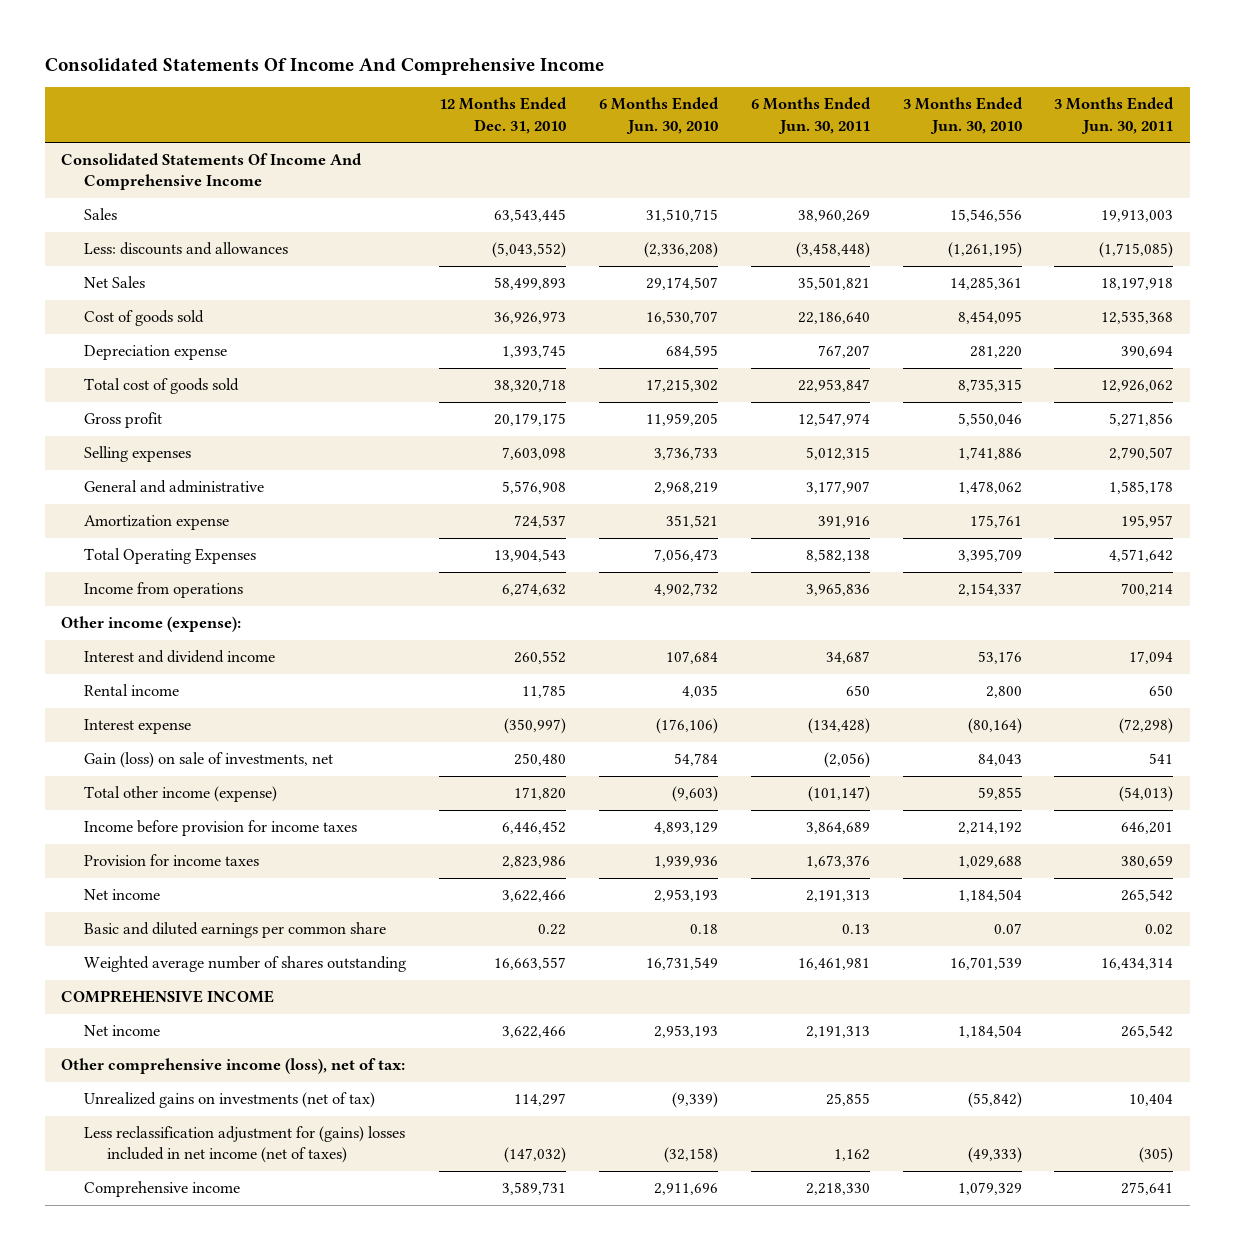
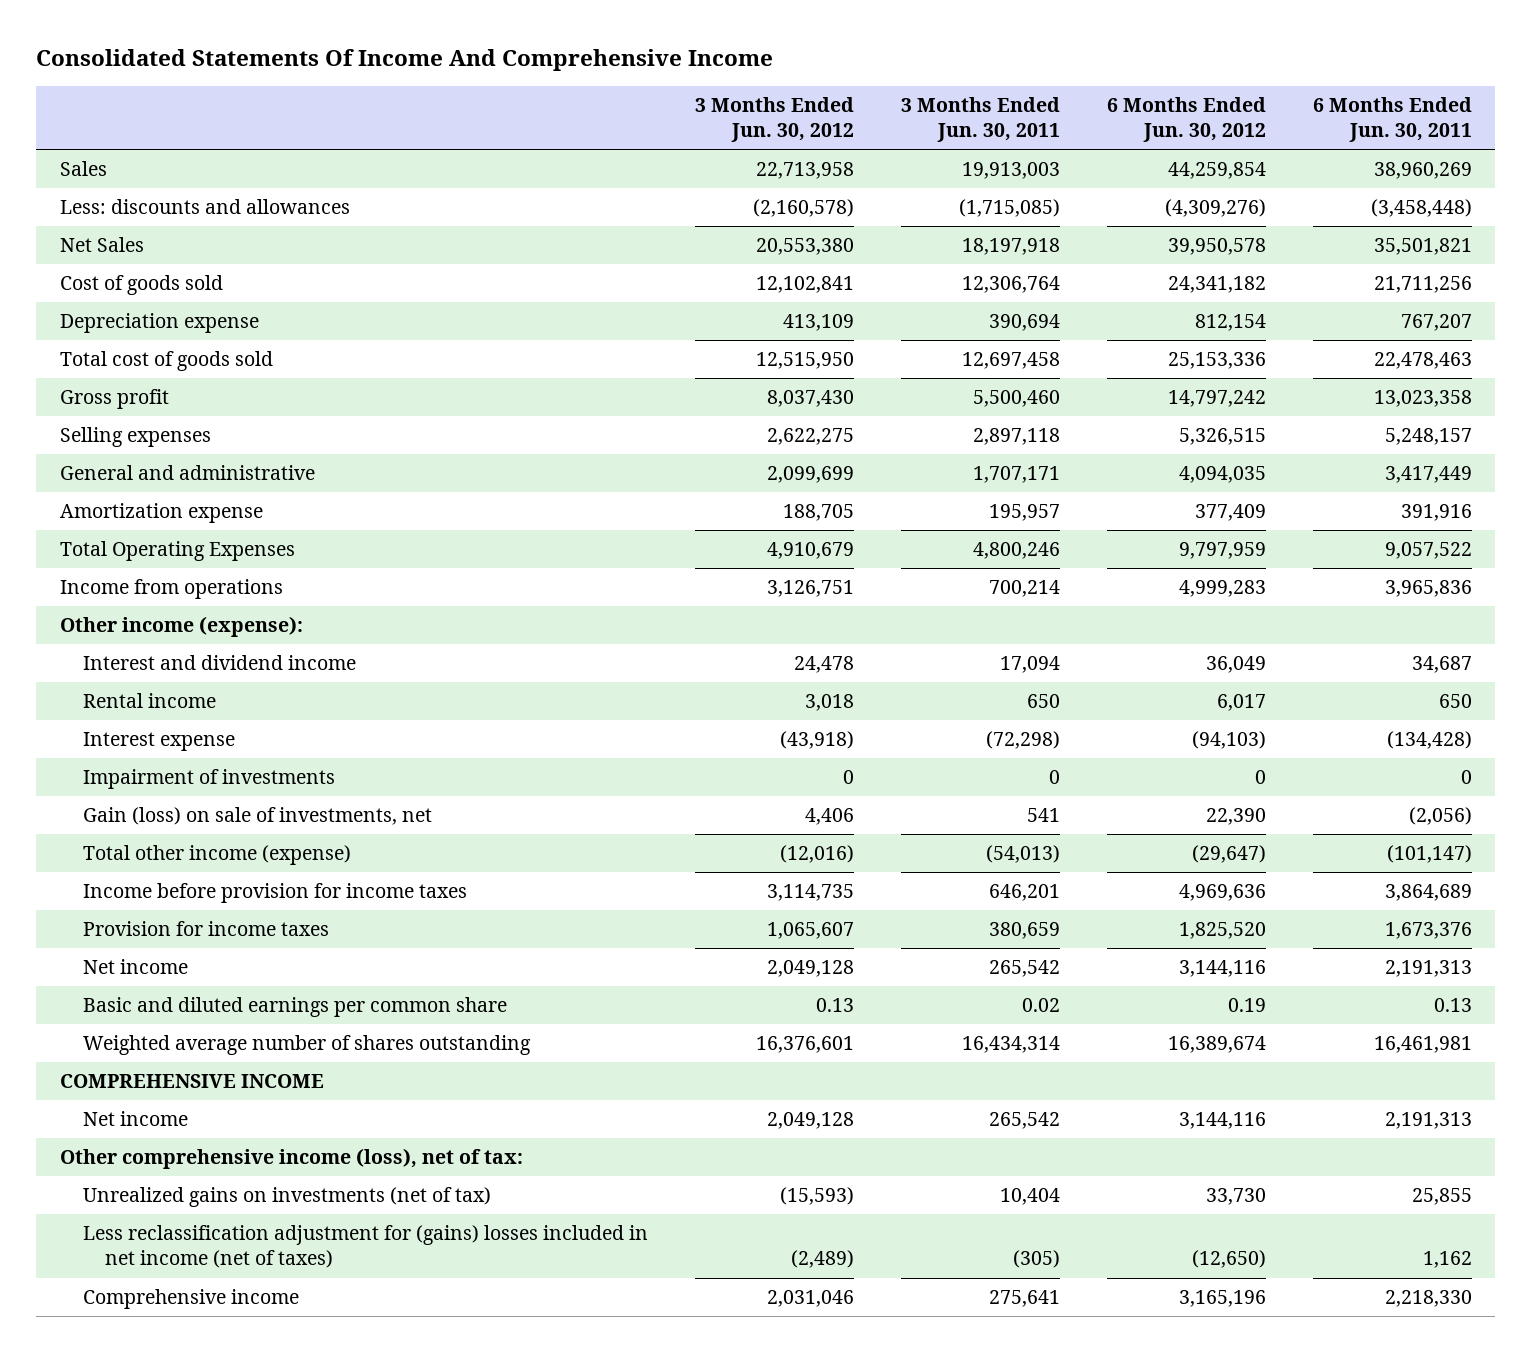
- | 12 Months Ended Dec. 31, 2010 | 6 Months Ended Jun. 30, 2010 | 6 Months Ended Jun. 30, 2011 | 3 Months Ended Jun. 30, 2010 | 3 Months Ended Jun. 30, 2011
+ | 3 Months Ended Jun. 30, 2012 | 3 Months Ended Jun. 30, 2011 | 6 Months Ended Jun. 30, 2012 | 6 Months Ended Jun. 30, 2011
- Consolidated Statements Of Income And Comprehensive Income
- Cost of goods sold | 36,926,973 | 16,530,707 | 22,186,640 | 8,454,095 | 12,535,368
+ Cost of goods sold | 12,102,841 | 12,306,764 | 24,341,182 | 21,711,256
- Total cost of goods sold | 38,320,718 | 17,215,302 | 22,953,847 | 8,735,315 | 12,926,062
- Gross profit | 20,179,175 | 11,959,205 | 12,547,974 | 5,550,046 | 5,271,856
- Selling expenses | 7,603,098 | 3,736,733 | 5,012,315 | 1,741,886 | 2,790,507
- General and administrative | 5,576,908 | 2,968,219 | 3,177,907 | 1,478,062 | 1,585,178
+ Total cost of goods sold | 12,515,950 | 12,697,458 | 25,153,336 | 22,478,463
+ Gross profit | 8,037,430 | 5,500,460 | 14,797,242 | 13,023,358
+ Selling expenses | 2,622,275 | 2,897,118 | 5,326,515 | 5,248,157
+ General and administrative | 2,099,699 | 1,707,171 | 4,094,035 | 3,417,449
- Total Operating Expenses | 13,904,543 | 7,056,473 | 8,582,138 | 3,395,709 | 4,571,642
+ Total Operating Expenses | 4,910,679 | 4,800,246 | 9,797,959 | 9,057,522
+ Impairment of investments | 0 | 0 | 0 | 0

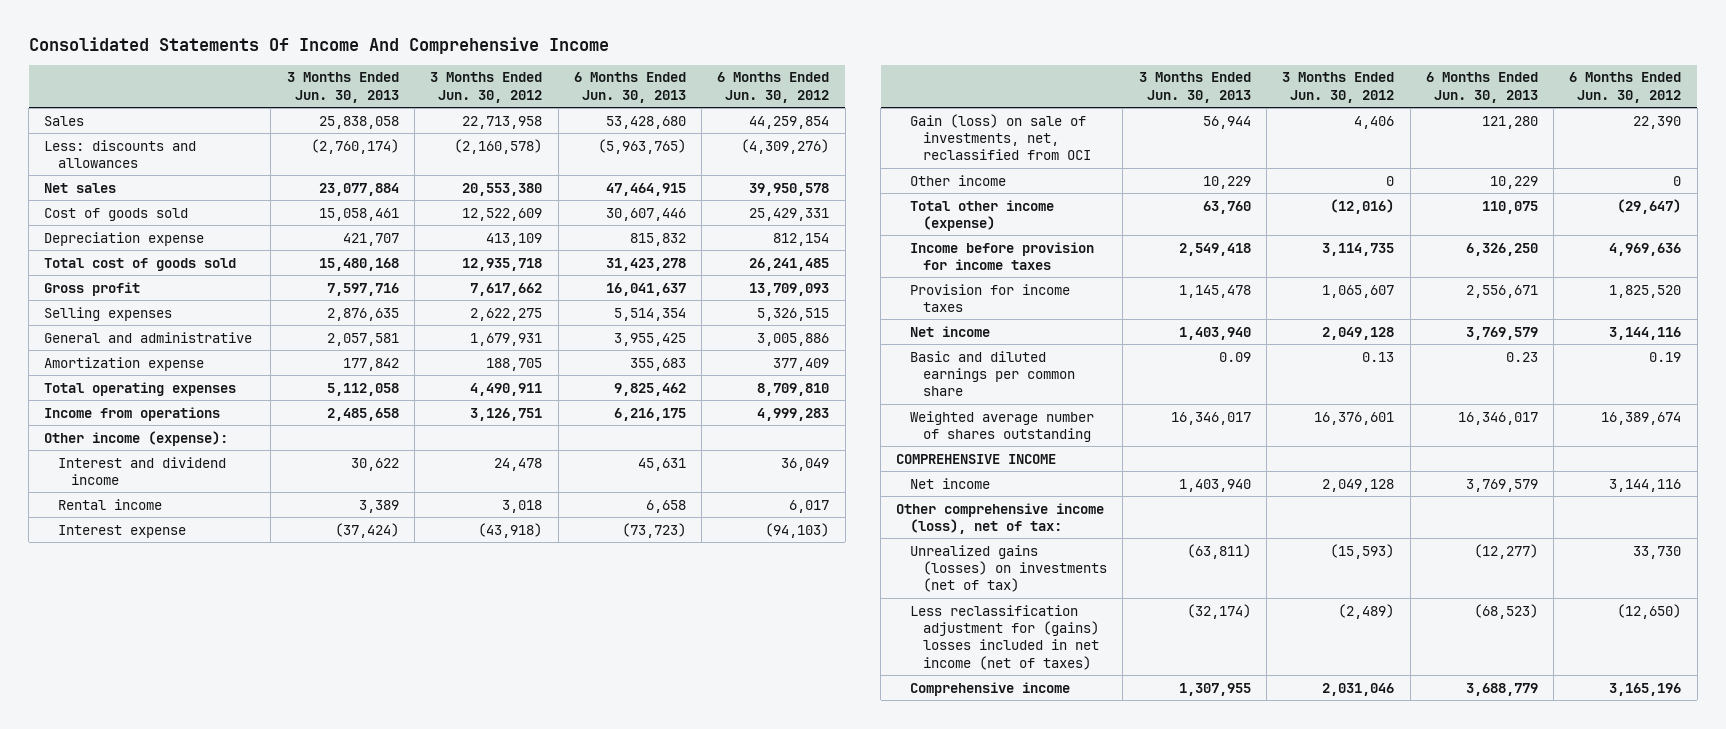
- | 3 Months Ended Jun. 30, 2012 | 3 Months Ended Jun. 30, 2011 | 6 Months Ended Jun. 30, 2012 | 6 Months Ended Jun. 30, 2011
+ | 3 Months Ended Jun. 30, 2013 | 3 Months Ended Jun. 30, 2012 | 6 Months Ended Jun. 30, 2013 | 6 Months Ended Jun. 30, 2012
- Net Sales | 20,553,380 | 18,197,918 | 39,950,578 | 35,501,821
- Cost of goods sold | 12,102,841 | 12,306,764 | 24,341,182 | 21,711,256
+ Net sales | 23,077,884 | 20,553,380 | 47,464,915 | 39,950,578
+ Cost of goods sold | 15,058,461 | 12,522,609 | 30,607,446 | 25,429,331
- Total cost of goods sold | 12,515,950 | 12,697,458 | 25,153,336 | 22,478,463
- Gross profit | 8,037,430 | 5,500,460 | 14,797,242 | 13,023,358
+ Total cost of goods sold | 15,480,168 | 12,935,718 | 31,423,278 | 26,241,485
+ Gross profit | 7,597,716 | 7,617,662 | 16,041,637 | 13,709,093
- General and administrative | 2,099,699 | 1,707,171 | 4,094,035 | 3,417,449
+ General and administrative | 2,057,581 | 1,679,931 | 3,955,425 | 3,005,886
- Total Operating Expenses | 4,910,679 | 4,800,246 | 9,797,959 | 9,057,522
+ Total operating expenses | 5,112,058 | 4,490,911 | 9,825,462 | 8,709,810
- Impairment of investments | 0 | 0 | 0 | 0
- Gain (loss) on sale of investments, net | 4,406 | 541 | 22,390 | (2,056)
+ Gain (loss) on sale of investments, net, reclassified from OCI | 56,944 | 4,406 | 121,280 | 22,390
+ Other income | 10,229 | 0 | 10,229 | 0
- Unrealized gains on investments (net of tax) | (15,593) | 10,404 | 33,730 | 25,855
+ Unrealized gains (losses) on investments (net of tax) | (63,811) | (15,593) | (12,277) | 33,730

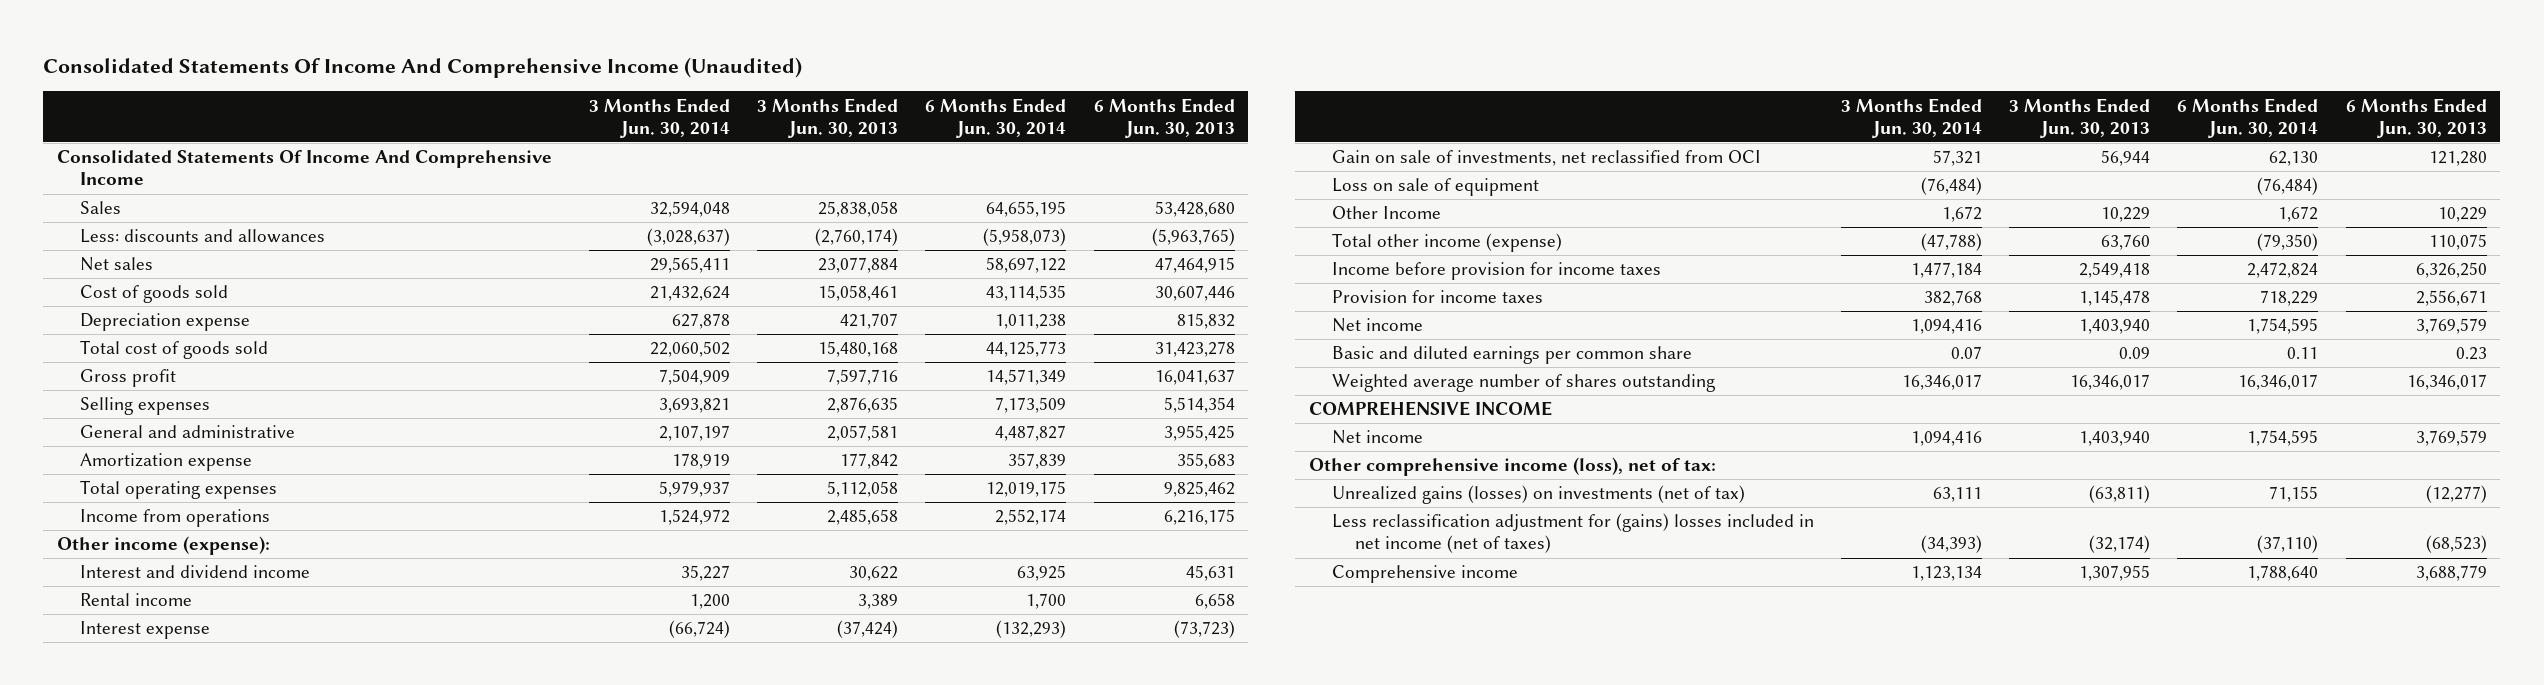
- Consolidated Statements Of Income And Comprehensive Income
+ Consolidated Statements Of Income And Comprehensive Income (Unaudited)
- | 3 Months Ended Jun. 30, 2013 | 3 Months Ended Jun. 30, 2012 | 6 Months Ended Jun. 30, 2013 | 6 Months Ended Jun. 30, 2012
+ | 3 Months Ended Jun. 30, 2014 | 3 Months Ended Jun. 30, 2013 | 6 Months Ended Jun. 30, 2014 | 6 Months Ended Jun. 30, 2013
+ Consolidated Statements Of Income And Comprehensive Income
- Gain (loss) on sale of investments, net, reclassified from OCI | 56,944 | 4,406 | 121,280 | 22,390
- Other income | 10,229 | 0 | 10,229 | 0
+ Gain on sale of investments, net reclassified from OCI | 57,321 | 56,944 | 62,130 | 121,280
+ Loss on sale of equipment | (76,484) | | (76,484) |
+ Other Income | 1,672 | 10,229 | 1,672 | 10,229

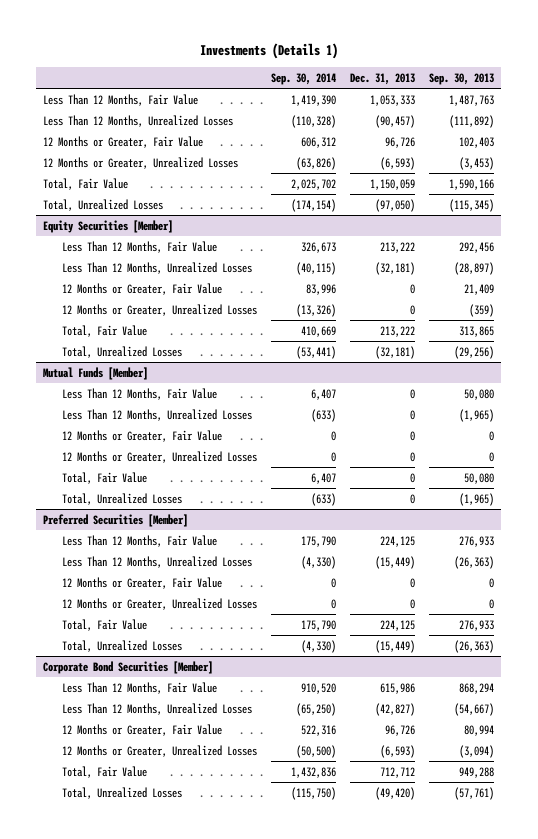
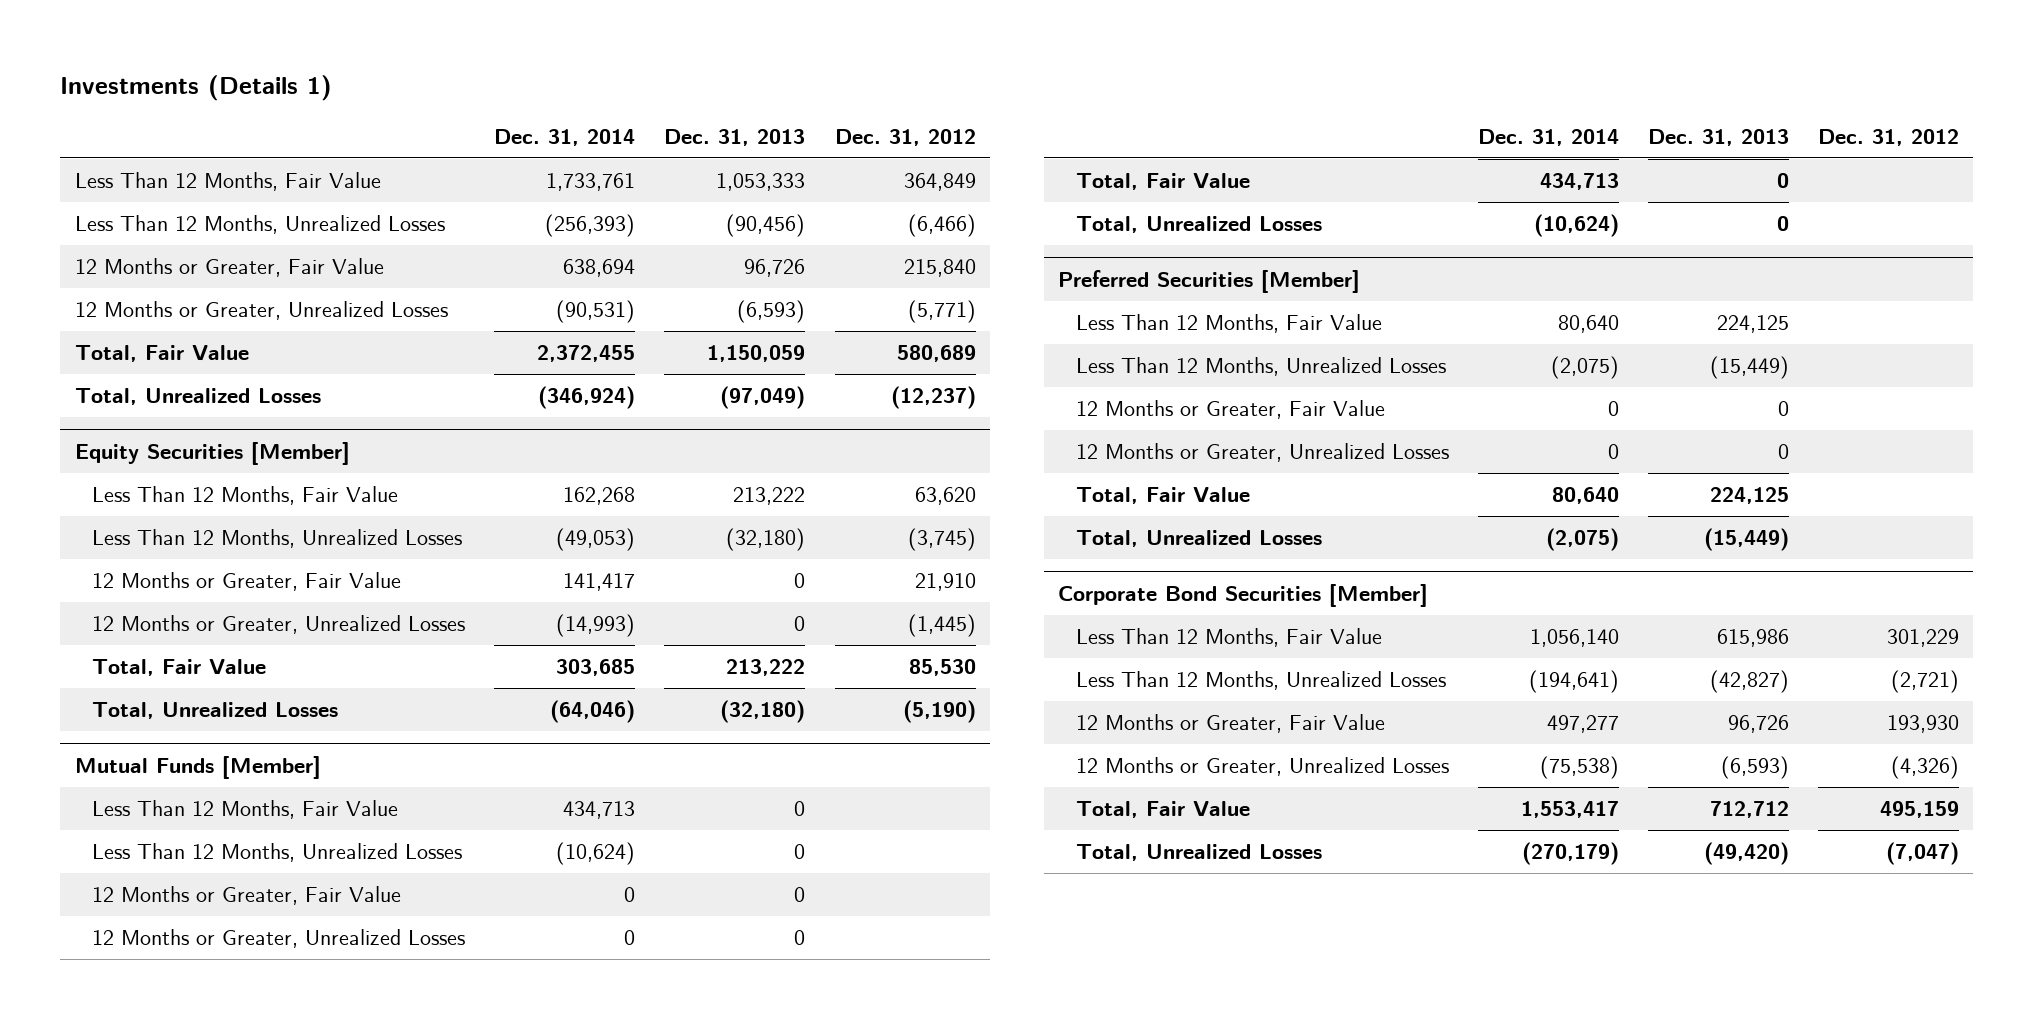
- | Sep. 30, 2014 | Dec. 31, 2013 | Sep. 30, 2013
+ | Dec. 31, 2014 | Dec. 31, 2013 | Dec. 31, 2012
- Less Than 12 Months, Unrealized Losses | (110,328) | (90,457) | (111,892)
+ Less Than 12 Months, Unrealized Losses | (256,393) | (90,456) | (6,466)
- Total, Unrealized Losses | (174,154) | (97,050) | (115,345)
+ Total, Unrealized Losses | (346,924) | (97,049) | (12,237)
@ Equity Securities [Member]
- Less Than 12 Months, Unrealized Losses | (40,115) | (32,181) | (28,897)
+ Less Than 12 Months, Unrealized Losses | (49,053) | (32,180) | (3,745)
- Total, Unrealized Losses | (53,441) | (32,181) | (29,256)
+ Total, Unrealized Losses | (64,046) | (32,180) | (5,190)

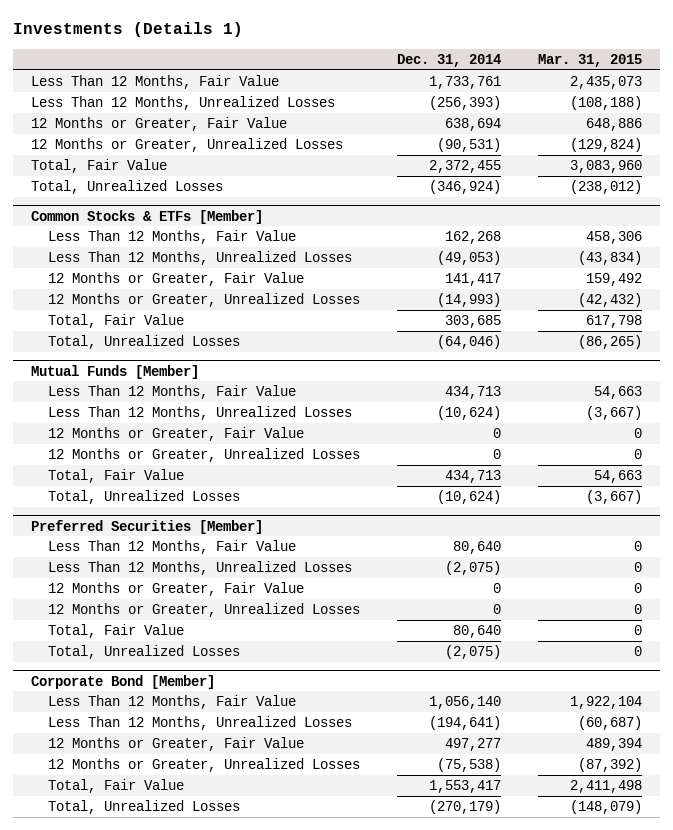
- | Dec. 31, 2014 | Dec. 31, 2013 | Dec. 31, 2012
+ | Dec. 31, 2014 | Mar. 31, 2015
- Equity Securities [Member]
+ Common Stocks & ETFs [Member]
- Corporate Bond Securities [Member]
+ Corporate Bond [Member]

